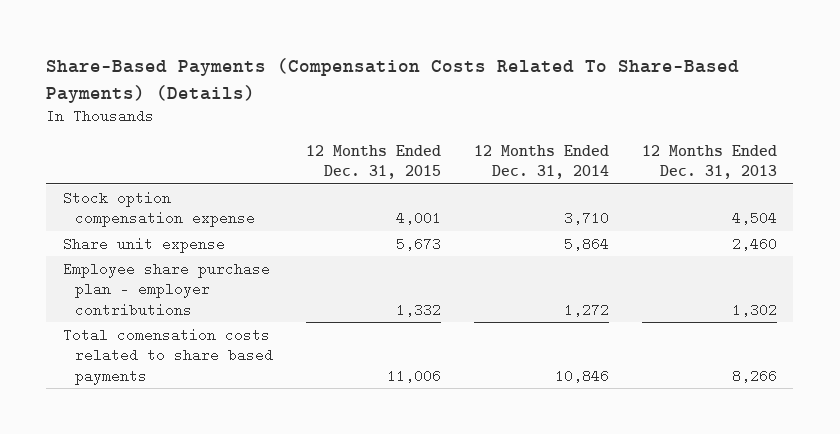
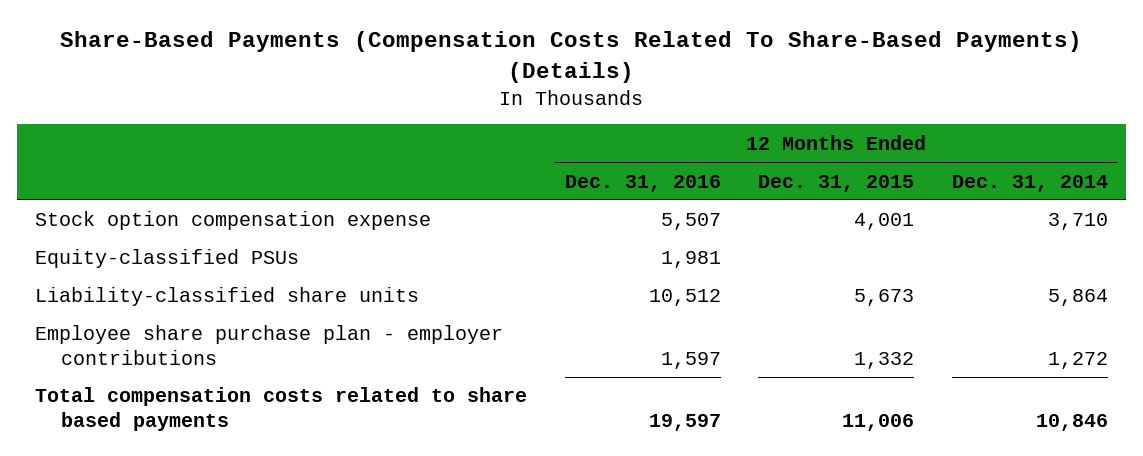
- | 12 Months Ended Dec. 31, 2015 | 12 Months Ended Dec. 31, 2014 | 12 Months Ended Dec. 31, 2013
+ | 12 Months Ended Dec. 31, 2016 | 12 Months Ended Dec. 31, 2015 | 12 Months Ended Dec. 31, 2014
- Share unit expense | 5,673 | 5,864 | 2,460
+ Equity-classified PSUs | 1,981 | |
+ Liability-classified share units | 10,512 | 5,673 | 5,864
- Total comensation costs related to share based payments | 11,006 | 10,846 | 8,266
+ Total compensation costs related to share based payments | 19,597 | 11,006 | 10,846

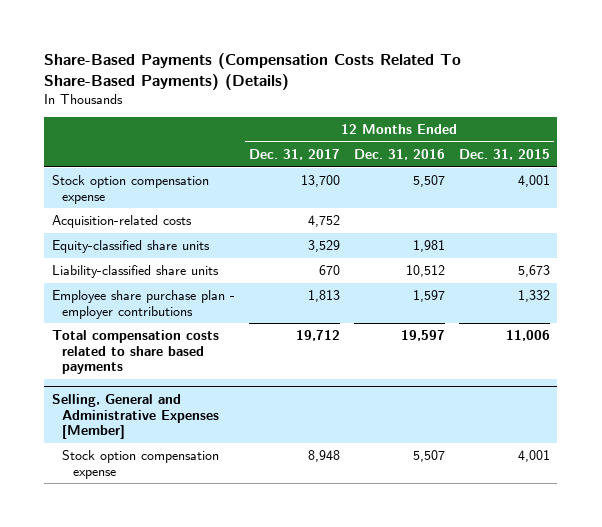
- | 12 Months Ended Dec. 31, 2016 | 12 Months Ended Dec. 31, 2015 | 12 Months Ended Dec. 31, 2014
+ | 12 Months Ended Dec. 31, 2017 | 12 Months Ended Dec. 31, 2016 | 12 Months Ended Dec. 31, 2015
- Equity-classified PSUs | 1,981 | |
+ Acquisition-related costs | 4,752 | |
+ Equity-classified share units | 3,529 | 1,981 |
+ Selling, General and Administrative Expenses [Member]
+ Stock option compensation expense | 8,948 | 5,507 | 4,001

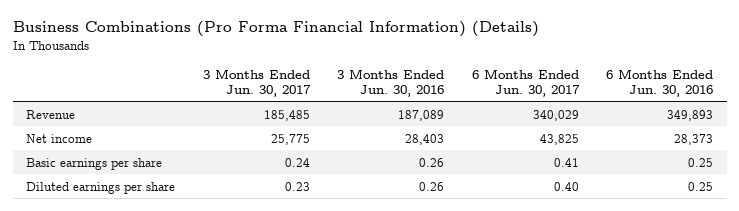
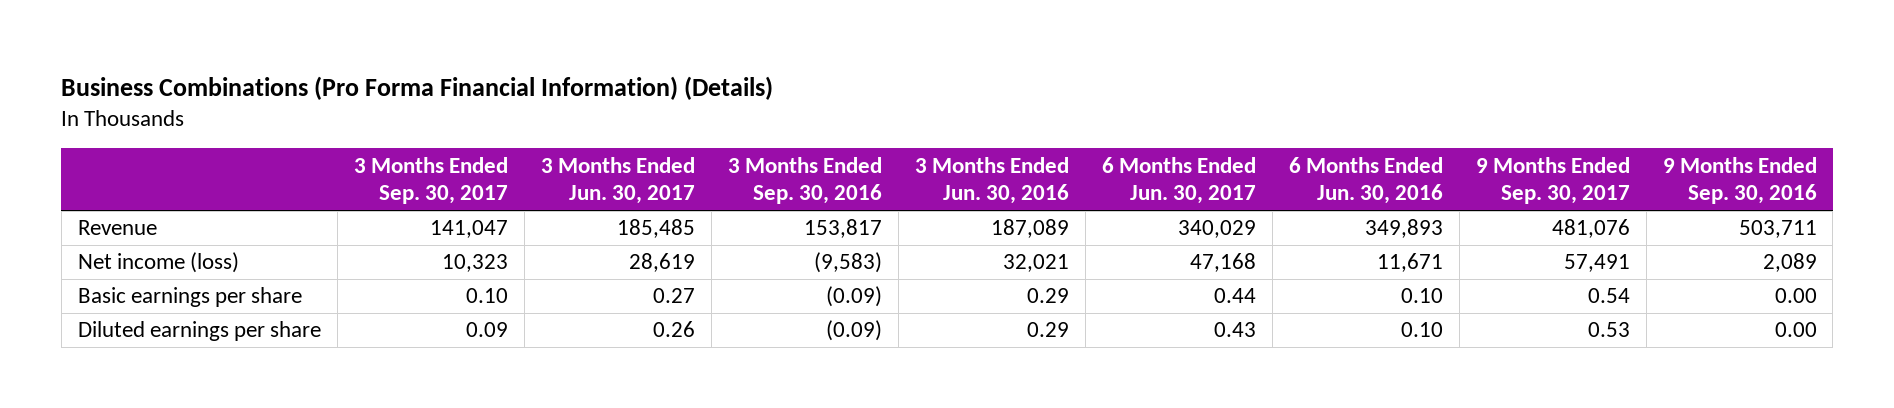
- | 3 Months Ended Jun. 30, 2017 | 3 Months Ended Jun. 30, 2016 | 6 Months Ended Jun. 30, 2017 | 6 Months Ended Jun. 30, 2016
+ | 3 Months Ended Sep. 30, 2017 | 3 Months Ended Jun. 30, 2017 | 3 Months Ended Sep. 30, 2016 | 3 Months Ended Jun. 30, 2016 | 6 Months Ended Jun. 30, 2017 | 6 Months Ended Jun. 30, 2016 | 9 Months Ended Sep. 30, 2017 | 9 Months Ended Sep. 30, 2016
- Net income | 25,775 | 28,403 | 43,825 | 28,373
- Basic earnings per share | 0.24 | 0.26 | 0.41 | 0.25
- Diluted earnings per share | 0.23 | 0.26 | 0.40 | 0.25
+ Net income (loss) | 10,323 | 28,619 | (9,583) | 32,021 | 47,168 | 11,671 | 57,491 | 2,089
+ Basic earnings per share | 0.10 | 0.27 | (0.09) | 0.29 | 0.44 | 0.10 | 0.54 | 0.00
+ Diluted earnings per share | 0.09 | 0.26 | (0.09) | 0.29 | 0.43 | 0.10 | 0.53 | 0.00

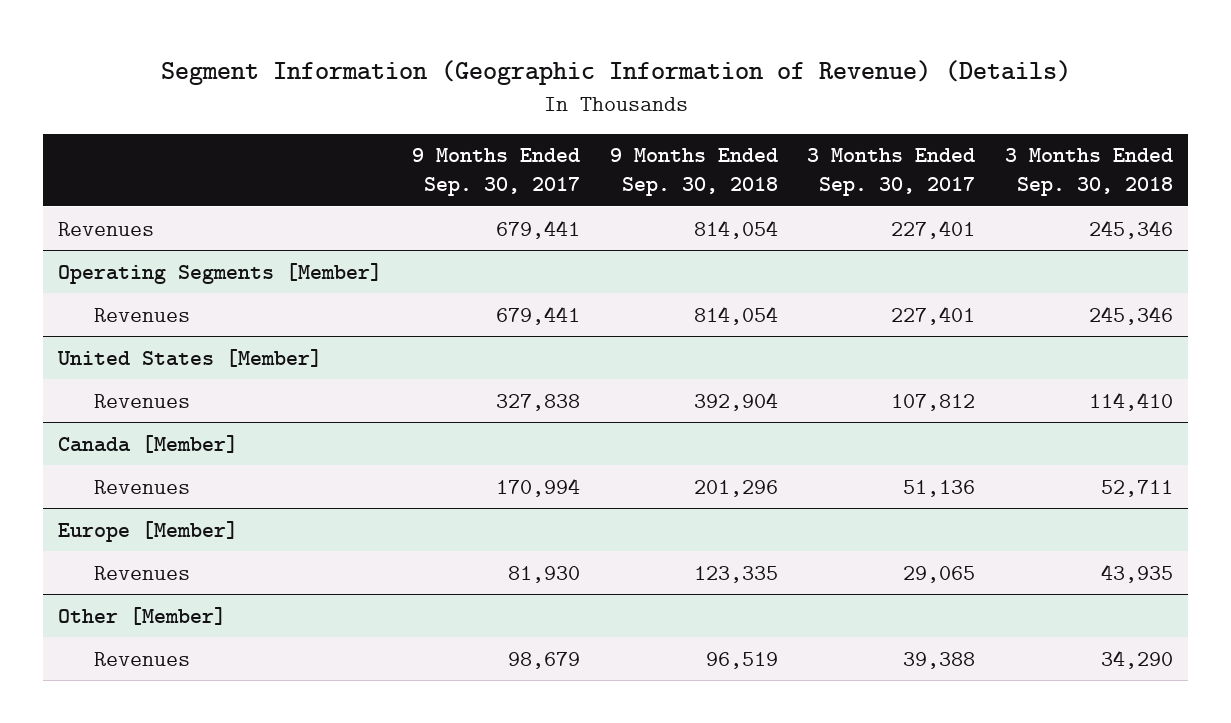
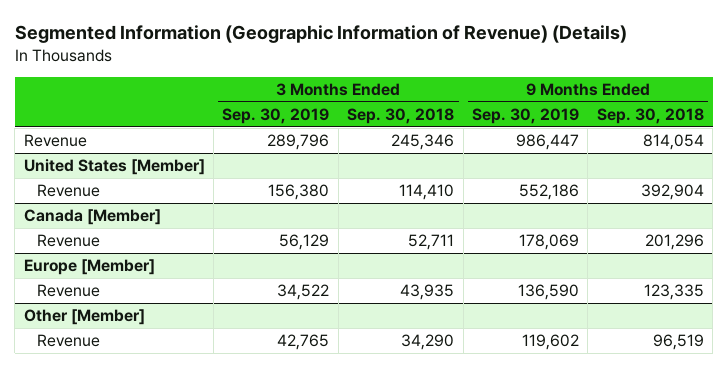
- Segment Information (Geographic Information of Revenue) (Details)
+ Segmented Information (Geographic Information of Revenue) (Details)
- | 9 Months Ended Sep. 30, 2017 | 9 Months Ended Sep. 30, 2018 | 3 Months Ended Sep. 30, 2017 | 3 Months Ended Sep. 30, 2018
+ | 3 Months Ended Sep. 30, 2019 | 3 Months Ended Sep. 30, 2018 | 9 Months Ended Sep. 30, 2019 | 9 Months Ended Sep. 30, 2018
- Revenues | 679,441 | 814,054 | 227,401 | 245,346
- Operating Segments [Member]
- Revenues | 679,441 | 814,054 | 227,401 | 245,346
+ Revenue | 289,796 | 245,346 | 986,447 | 814,054
@ United States [Member]
- Revenues | 327,838 | 392,904 | 107,812 | 114,410
+ Revenue | 156,380 | 114,410 | 552,186 | 392,904
@ Canada [Member]
- Revenues | 170,994 | 201,296 | 51,136 | 52,711
+ Revenue | 56,129 | 52,711 | 178,069 | 201,296
@ Europe [Member]
- Revenues | 81,930 | 123,335 | 29,065 | 43,935
+ Revenue | 34,522 | 43,935 | 136,590 | 123,335
@ Other [Member]
- Revenues | 98,679 | 96,519 | 39,388 | 34,290
+ Revenue | 42,765 | 34,290 | 119,602 | 96,519

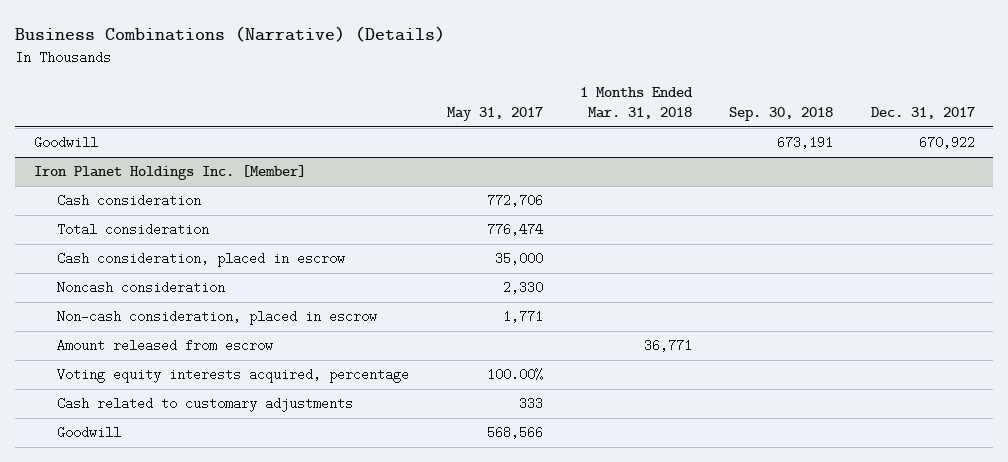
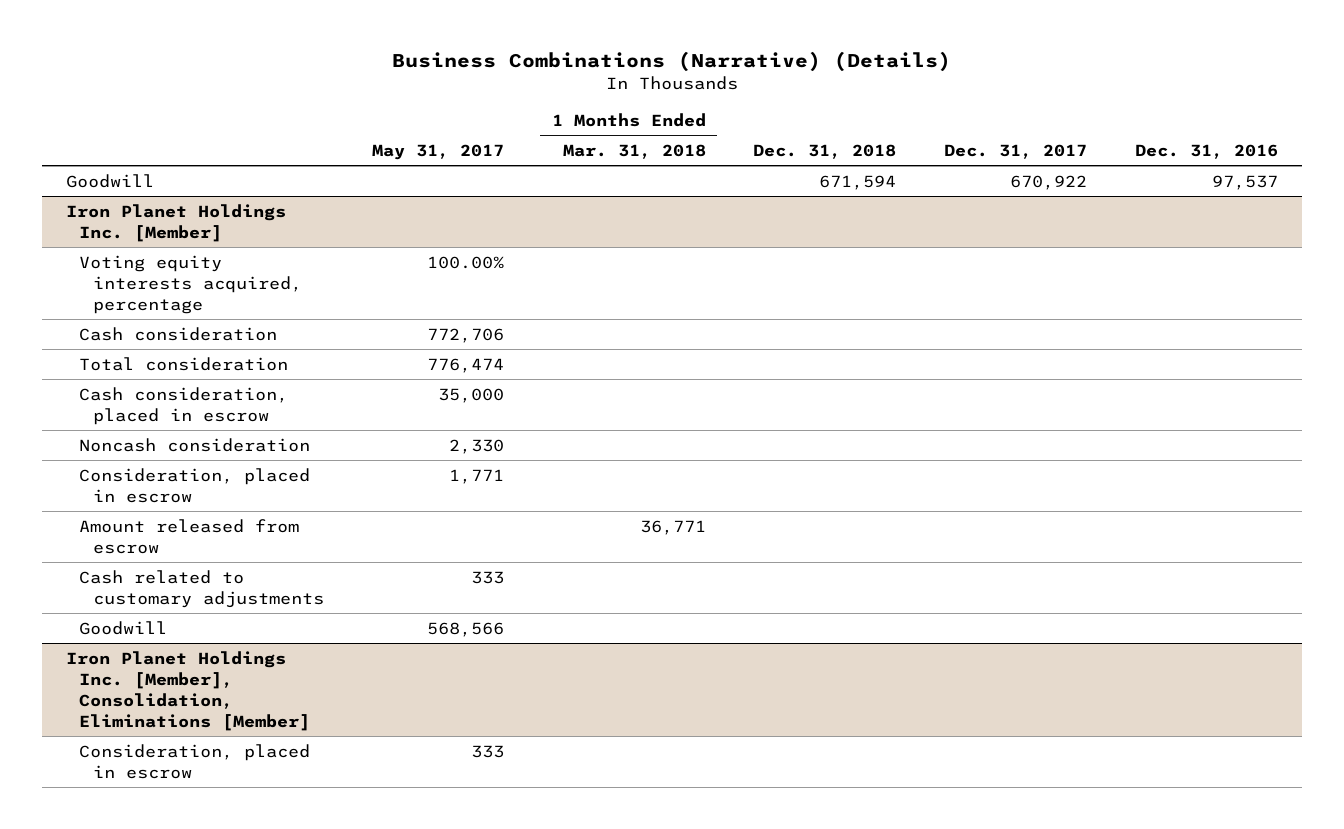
- | May 31, 2017 | 1 Months Ended Mar. 31, 2018 | Sep. 30, 2018 | Dec. 31, 2017
+ | May 31, 2017 | 1 Months Ended Mar. 31, 2018 | Dec. 31, 2018 | Dec. 31, 2017 | Dec. 31, 2016
@ Iron Planet Holdings Inc. [Member]
moved up: Voting equity interests acquired, percentage | 100.00% | | | |
- Non-cash consideration, placed in escrow | 1,771 | | |
+ Consideration, placed in escrow | 1,771 | | | |
+ Iron Planet Holdings Inc. [Member], Consolidation, Eliminations [Member]
+ Consideration, placed in escrow | 333 | | | |

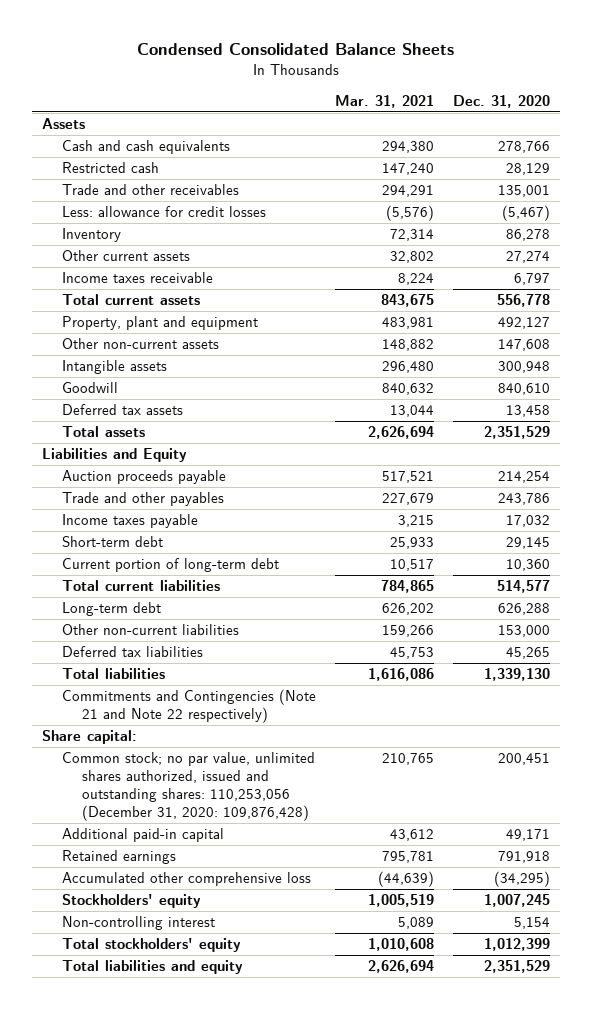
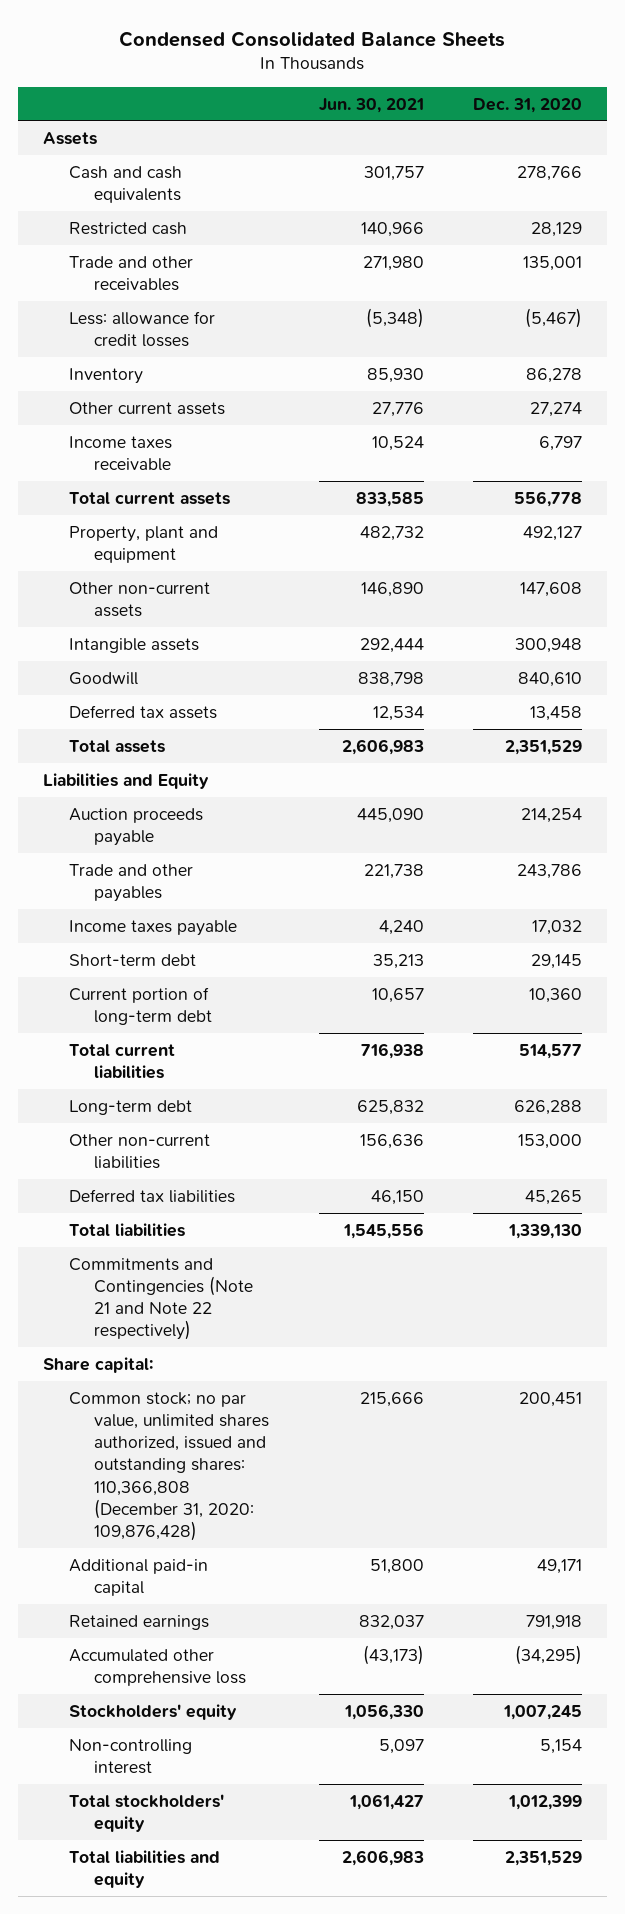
- | Mar. 31, 2021 | Dec. 31, 2020
+ | Jun. 30, 2021 | Dec. 31, 2020
- Common stock; no par value, unlimited shares authorized, issued and outstanding shares: 110,253,056 (December 31, 2020: 109,876,428) | 210,765 | 200,451
+ Common stock; no par value, unlimited shares authorized, issued and outstanding shares: 110,366,808 (December 31, 2020: 109,876,428) | 215,666 | 200,451

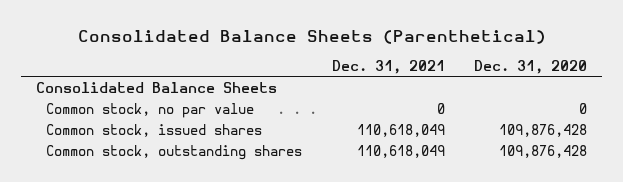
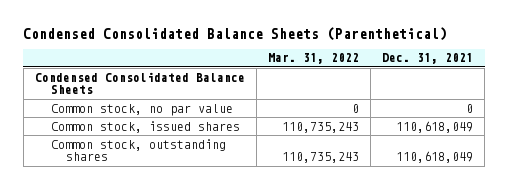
- Consolidated Balance Sheets (Parenthetical)
+ Condensed Consolidated Balance Sheets (Parenthetical)
- | Dec. 31, 2021 | Dec. 31, 2020
+ | Mar. 31, 2022 | Dec. 31, 2021
- Consolidated Balance Sheets
+ Condensed Consolidated Balance Sheets

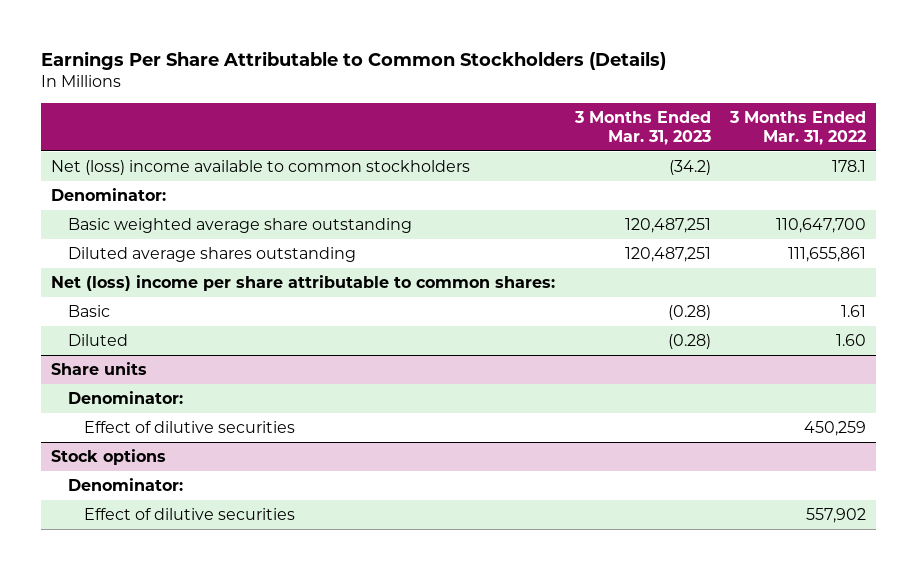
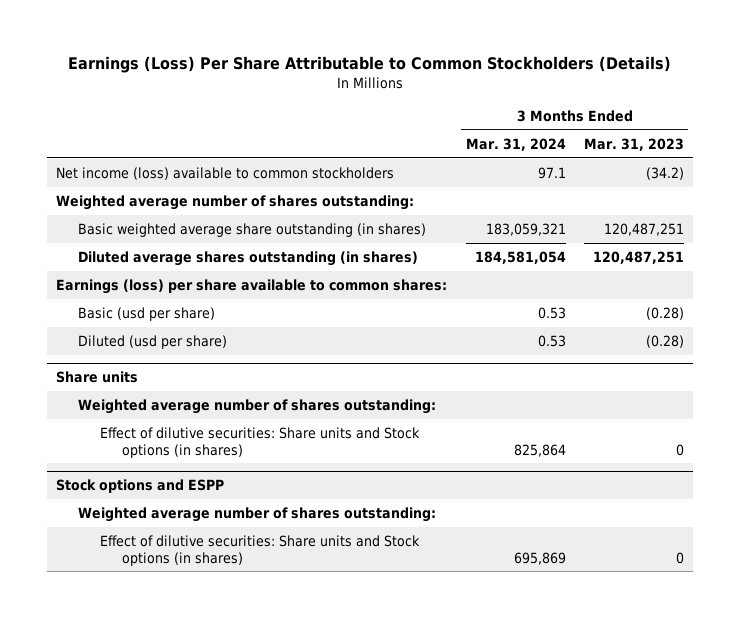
- Earnings Per Share Attributable to Common Stockholders (Details)
+ Earnings (Loss) Per Share Attributable to Common Stockholders (Details)
- | 3 Months Ended Mar. 31, 2023 | 3 Months Ended Mar. 31, 2022
+ | 3 Months Ended Mar. 31, 2024 | 3 Months Ended Mar. 31, 2023
- Net (loss) income available to common stockholders | (34.2) | 178.1
- Denominator:
- Basic weighted average share outstanding | 120,487,251 | 110,647,700
- Diluted average shares outstanding | 120,487,251 | 111,655,861
- Net (loss) income per share attributable to common shares:
- Basic | (0.28) | 1.61
- Diluted | (0.28) | 1.60
+ Net income (loss) available to common stockholders | 97.1 | (34.2)
+ Weighted average number of shares outstanding:
+ Basic weighted average share outstanding (in shares) | 183,059,321 | 120,487,251
+ Diluted average shares outstanding (in shares) | 184,581,054 | 120,487,251
+ Earnings (loss) per share available to common shares:
+ Basic (usd per share) | 0.53 | (0.28)
+ Diluted (usd per share) | 0.53 | (0.28)
@ Share units
- Denominator:
- Effect of dilutive securities | | 450,259
- Stock options
- Denominator:
- Effect of dilutive securities | | 557,902
@ Share units
+ Weighted average number of shares outstanding:
+ Effect of dilutive securities: Share units and Stock options (in shares) | 825,864 | 0
+ Stock options and ESPP
+ Weighted average number of shares outstanding:
+ Effect of dilutive securities: Share units and Stock options (in shares) | 695,869 | 0

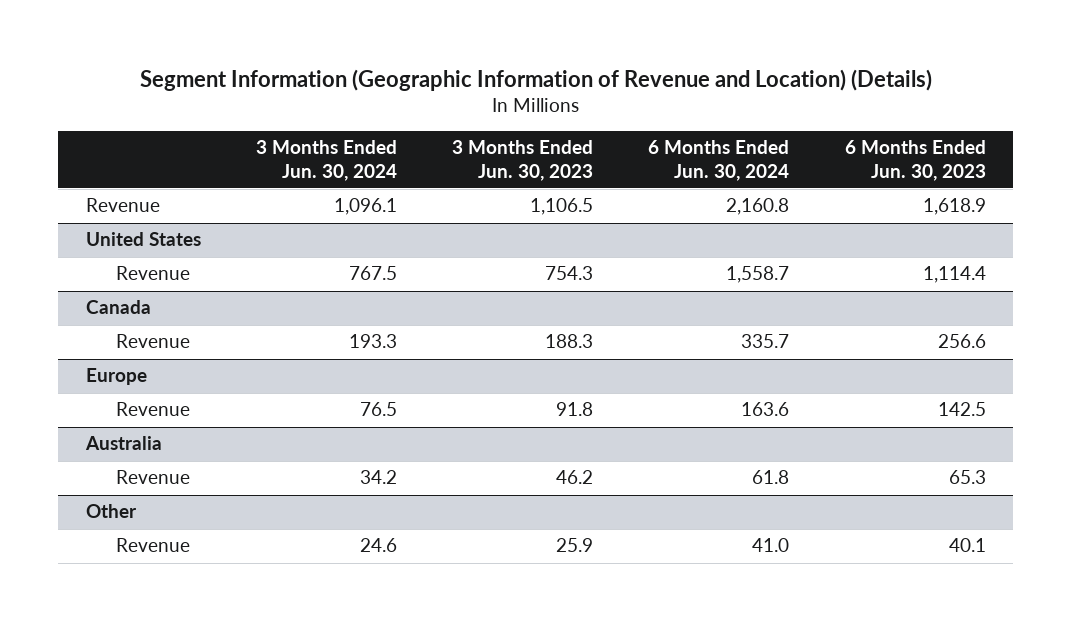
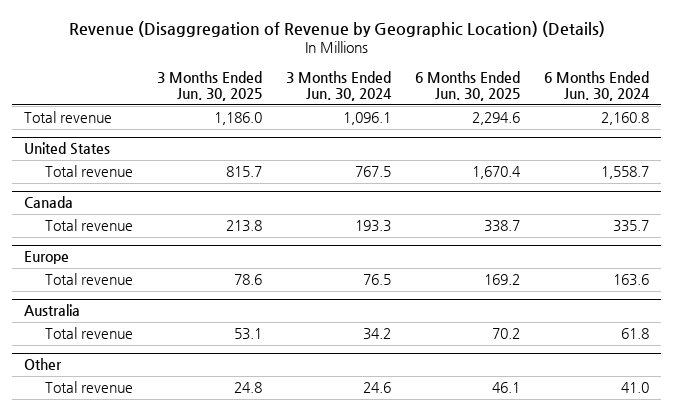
- Segment Information (Geographic Information of Revenue and Location) (Details)
+ Revenue (Disaggregation of Revenue by Geographic Location) (Details)
- | 3 Months Ended Jun. 30, 2024 | 3 Months Ended Jun. 30, 2023 | 6 Months Ended Jun. 30, 2024 | 6 Months Ended Jun. 30, 2023
+ | 3 Months Ended Jun. 30, 2025 | 3 Months Ended Jun. 30, 2024 | 6 Months Ended Jun. 30, 2025 | 6 Months Ended Jun. 30, 2024
- Revenue | 1,096.1 | 1,106.5 | 2,160.8 | 1,618.9
+ Total revenue | 1,186.0 | 1,096.1 | 2,294.6 | 2,160.8
@ United States
- Revenue | 767.5 | 754.3 | 1,558.7 | 1,114.4
+ Total revenue | 815.7 | 767.5 | 1,670.4 | 1,558.7
@ Canada
- Revenue | 193.3 | 188.3 | 335.7 | 256.6
+ Total revenue | 213.8 | 193.3 | 338.7 | 335.7
@ Europe
- Revenue | 76.5 | 91.8 | 163.6 | 142.5
+ Total revenue | 78.6 | 76.5 | 169.2 | 163.6
@ Australia
- Revenue | 34.2 | 46.2 | 61.8 | 65.3
+ Total revenue | 53.1 | 34.2 | 70.2 | 61.8
@ Other
- Revenue | 24.6 | 25.9 | 41.0 | 40.1
+ Total revenue | 24.8 | 24.6 | 46.1 | 41.0

